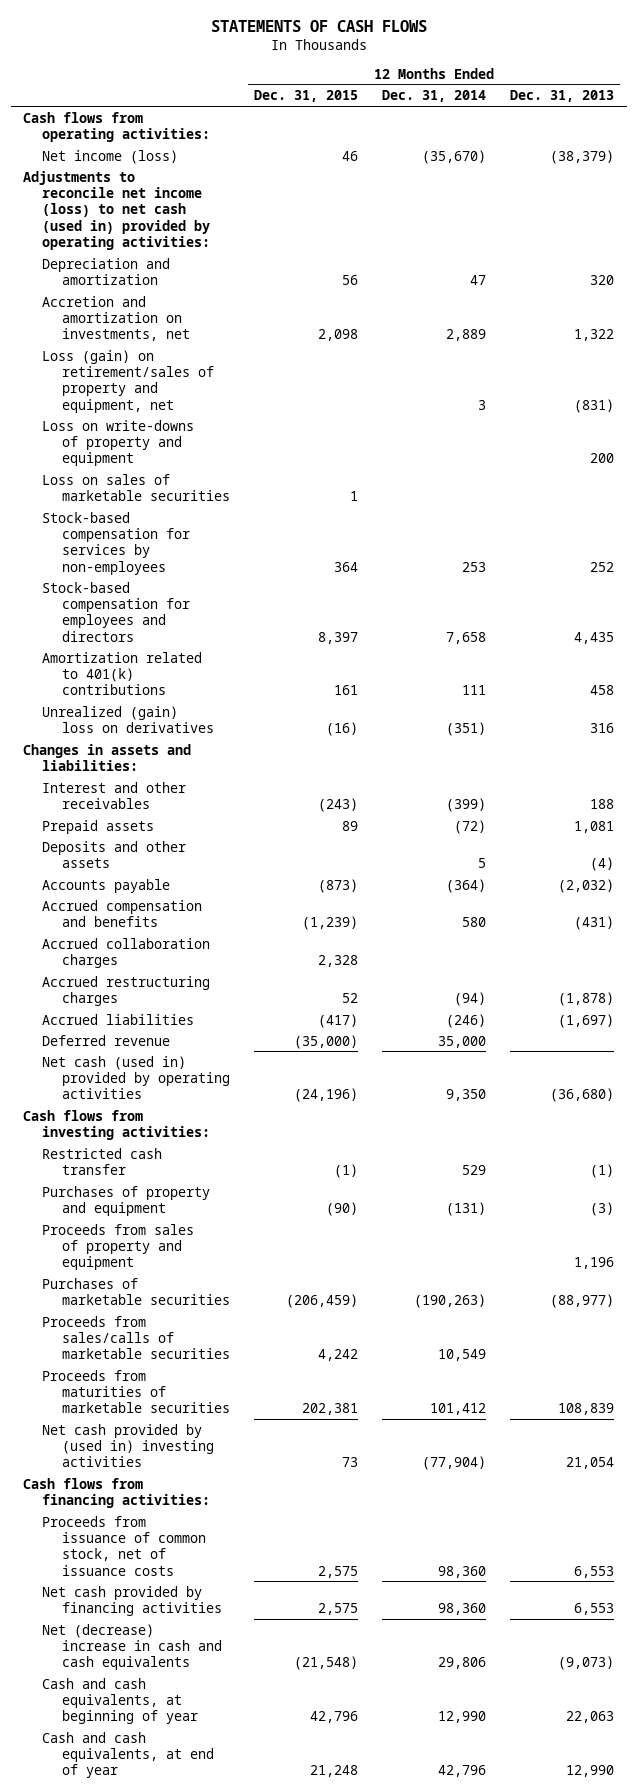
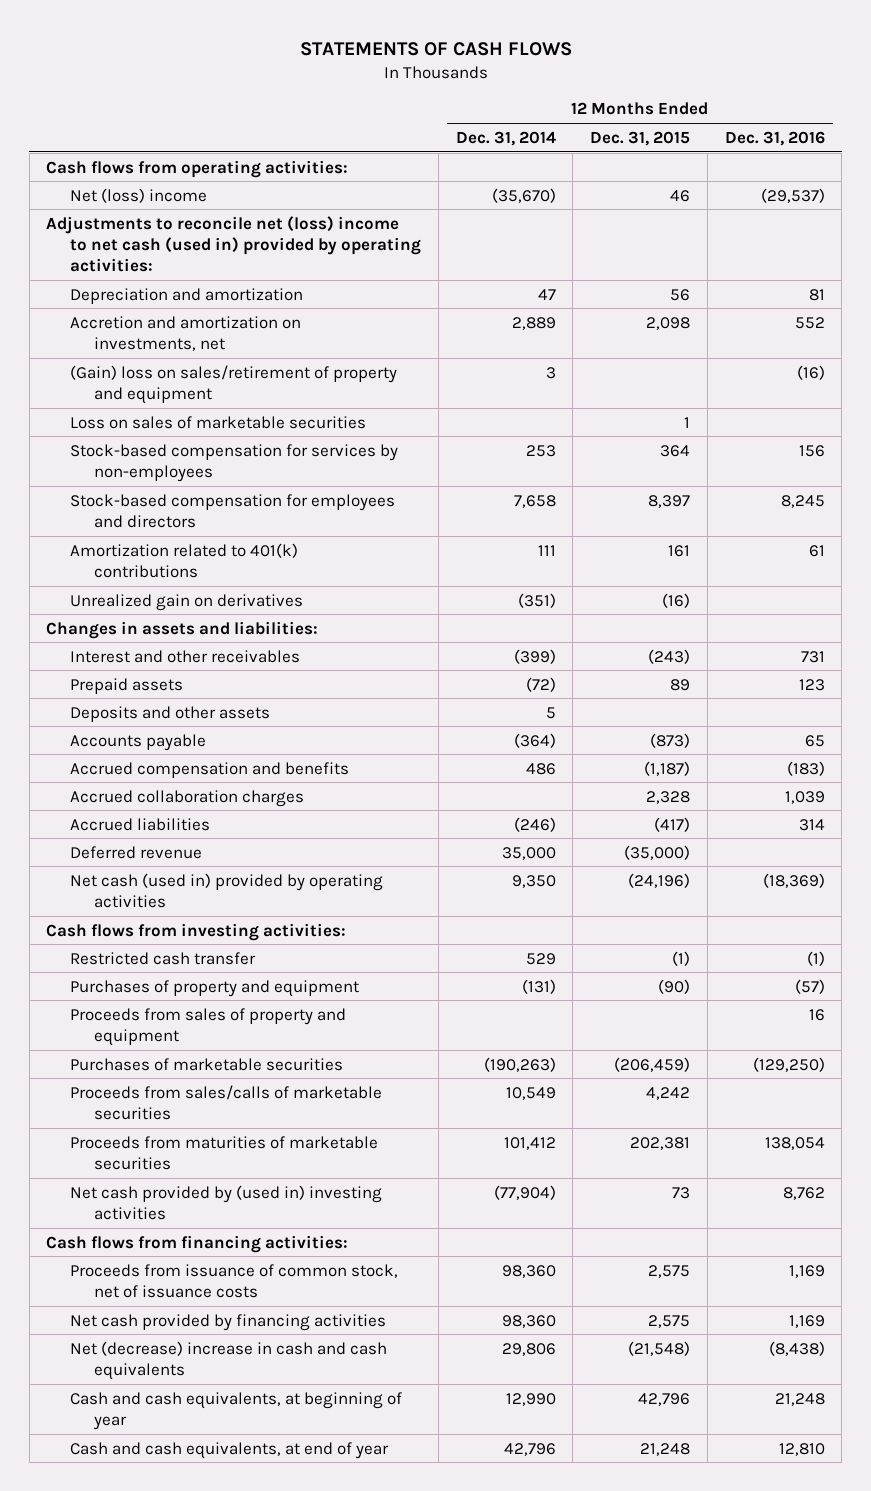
- | 12 Months Ended Dec. 31, 2015 | 12 Months Ended Dec. 31, 2014 | 12 Months Ended Dec. 31, 2013
+ | 12 Months Ended Dec. 31, 2014 | 12 Months Ended Dec. 31, 2015 | 12 Months Ended Dec. 31, 2016
- Net income (loss) | 46 | (35,670) | (38,379)
- Adjustments to reconcile net income (loss) to net cash (used in) provided by operating activities:
+ Net (loss) income | (35,670) | 46 | (29,537)
+ Adjustments to reconcile net (loss) income to net cash (used in) provided by operating activities:
- Loss (gain) on retirement/sales of property and equipment, net | | 3 | (831)
- Loss on write-downs of property and equipment | | | 200
+ (Gain) loss on sales/retirement of property and equipment | 3 | | (16)
- Unrealized (gain) loss on derivatives | (16) | (351) | 316
+ Unrealized gain on derivatives | (351) | (16) |
- Accrued compensation and benefits | (1,239) | 580 | (431)
+ Accrued compensation and benefits | 486 | (1,187) | (183)
- Accrued restructuring charges | 52 | (94) | (1,878)

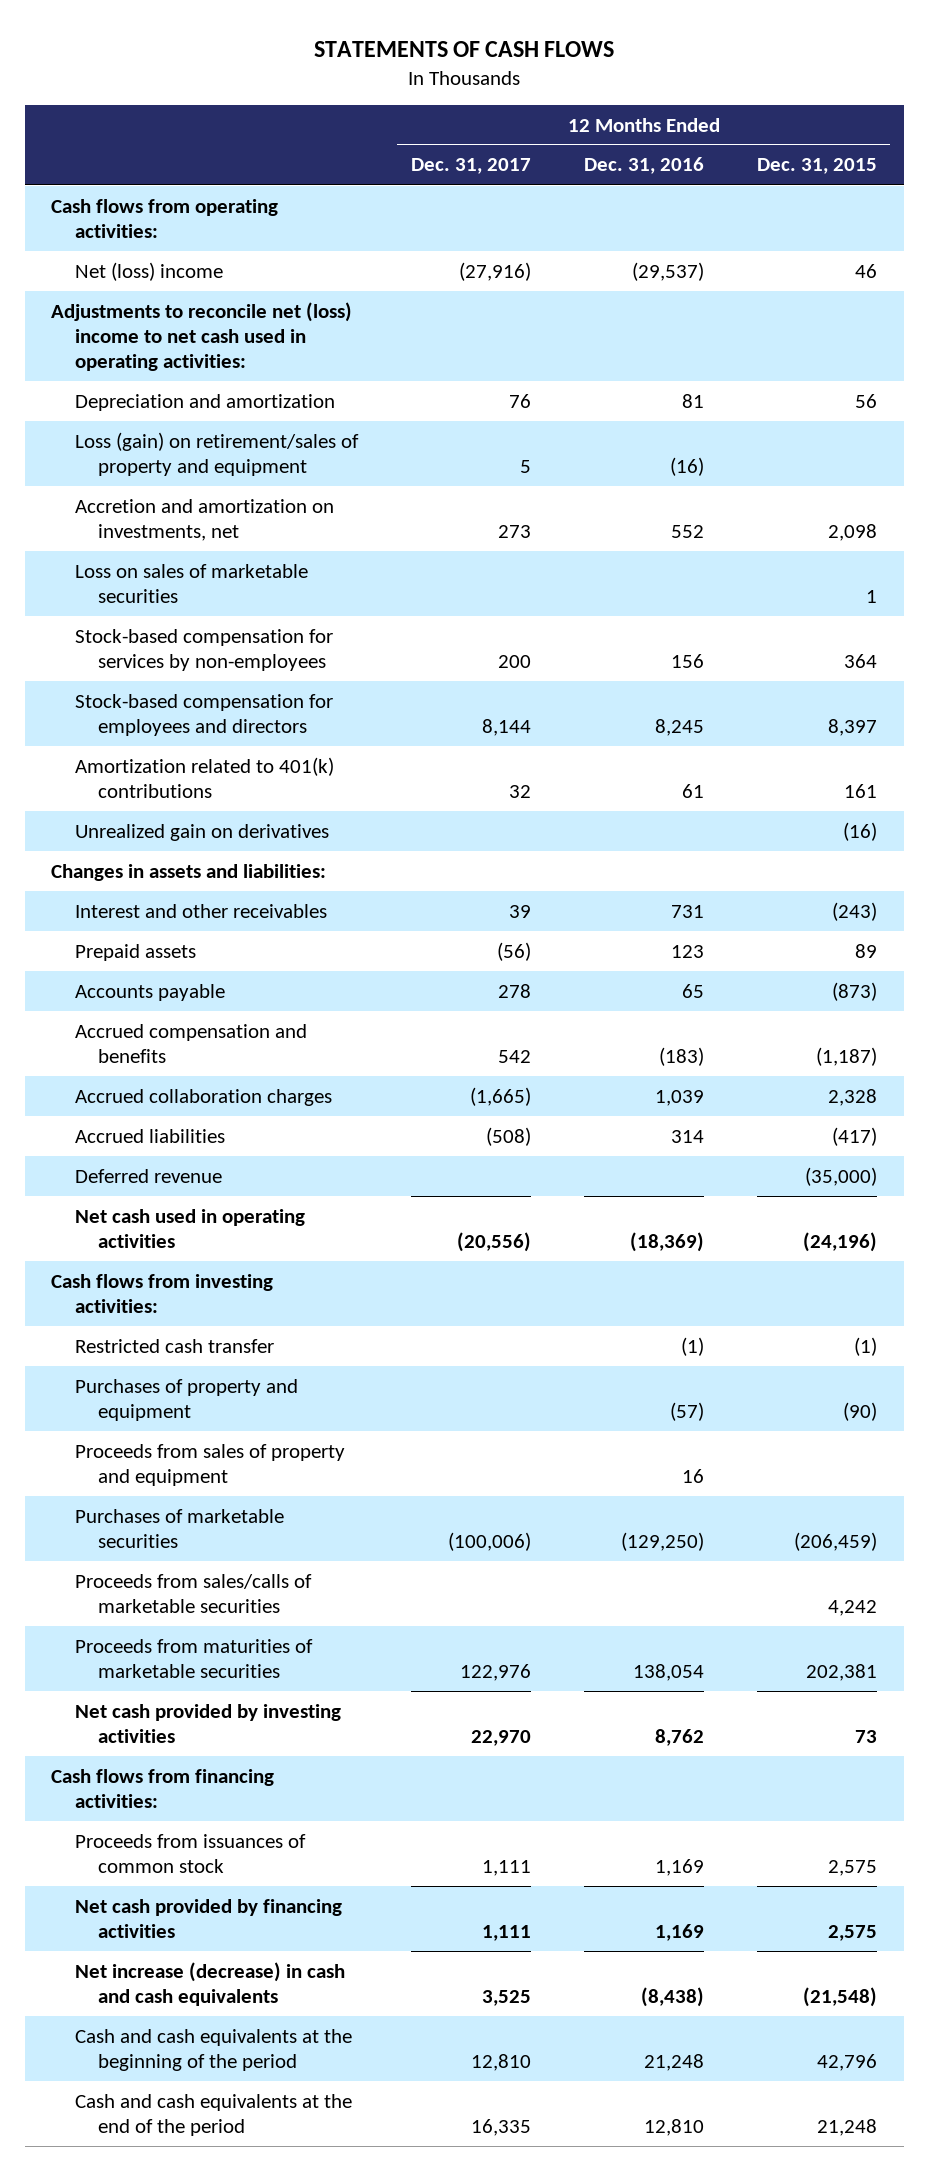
- | 12 Months Ended Dec. 31, 2014 | 12 Months Ended Dec. 31, 2015 | 12 Months Ended Dec. 31, 2016
+ | 12 Months Ended Dec. 31, 2017 | 12 Months Ended Dec. 31, 2016 | 12 Months Ended Dec. 31, 2015
- Adjustments to reconcile net (loss) income to net cash (used in) provided by operating activities:
+ Adjustments to reconcile net (loss) income to net cash used in operating activities:
+ Loss (gain) on retirement/sales of property and equipment | 5 | (16) |
- (Gain) loss on sales/retirement of property and equipment | 3 | | (16)
- Deposits and other assets | 5 | |
- Net cash (used in) provided by operating activities | 9,350 | (24,196) | (18,369)
+ Net cash used in operating activities | (20,556) | (18,369) | (24,196)
- Net cash provided by (used in) investing activities | (77,904) | 73 | 8,762
+ Net cash provided by investing activities | 22,970 | 8,762 | 73
- Proceeds from issuance of common stock, net of issuance costs | 98,360 | 2,575 | 1,169
+ Proceeds from issuances of common stock | 1,111 | 1,169 | 2,575
- Net (decrease) increase in cash and cash equivalents | 29,806 | (21,548) | (8,438)
- Cash and cash equivalents, at beginning of year | 12,990 | 42,796 | 21,248
- Cash and cash equivalents, at end of year | 42,796 | 21,248 | 12,810
+ Net increase (decrease) in cash and cash equivalents | 3,525 | (8,438) | (21,548)
+ Cash and cash equivalents at the beginning of the period | 12,810 | 21,248 | 42,796
+ Cash and cash equivalents at the end of the period | 16,335 | 12,810 | 21,248

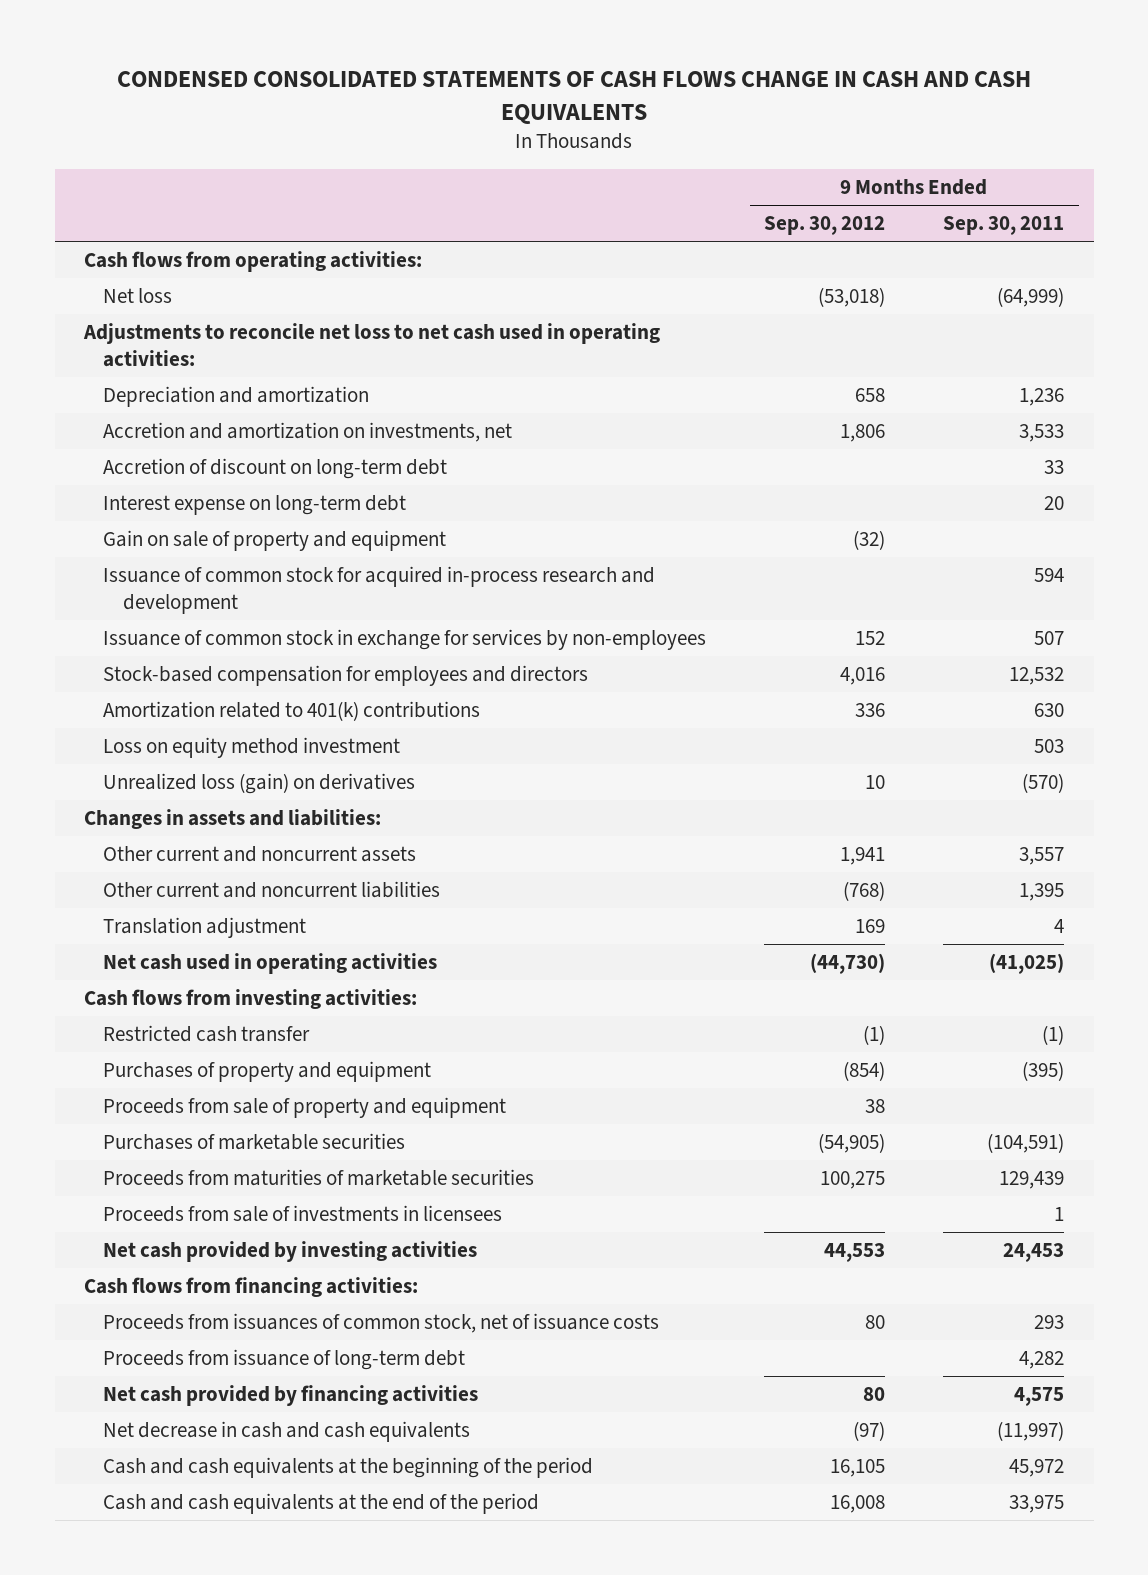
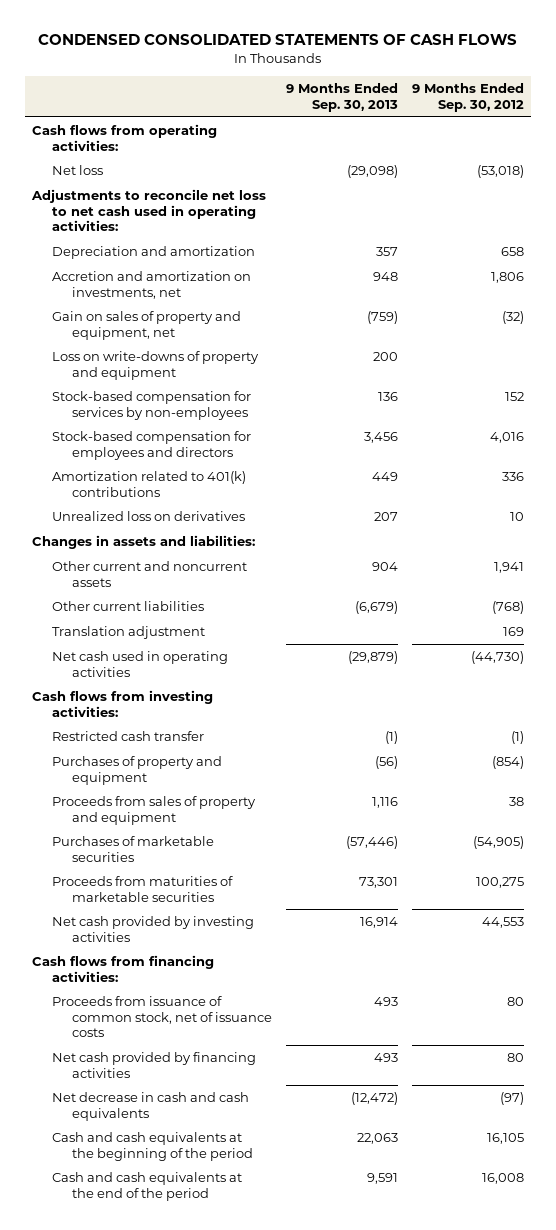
- CONDENSED CONSOLIDATED STATEMENTS OF CASH FLOWS CHANGE IN CASH AND CASH EQUIVALENTS
+ CONDENSED CONSOLIDATED STATEMENTS OF CASH FLOWS
- | 9 Months Ended Sep. 30, 2012 | 9 Months Ended Sep. 30, 2011
+ | 9 Months Ended Sep. 30, 2013 | 9 Months Ended Sep. 30, 2012
- Accretion of discount on long-term debt | | 33
- Interest expense on long-term debt | | 20
- Gain on sale of property and equipment | (32) |
- Issuance of common stock for acquired in-process research and development | | 594
- Issuance of common stock in exchange for services by non-employees | 152 | 507
+ Gain on sales of property and equipment, net | (759) | (32)
+ Loss on write-downs of property and equipment | 200 |
+ Stock-based compensation for services by non-employees | 136 | 152
- Loss on equity method investment | | 503
- Unrealized loss (gain) on derivatives | 10 | (570)
+ Unrealized loss on derivatives | 207 | 10
- Other current and noncurrent liabilities | (768) | 1,395
+ Other current liabilities | (6,679) | (768)
- Proceeds from sale of property and equipment | 38 |
+ Proceeds from sales of property and equipment | 1,116 | 38
- Proceeds from sale of investments in licensees | | 1
- Proceeds from issuances of common stock, net of issuance costs | 80 | 293
- Proceeds from issuance of long-term debt | | 4,282
+ Proceeds from issuance of common stock, net of issuance costs | 493 | 80

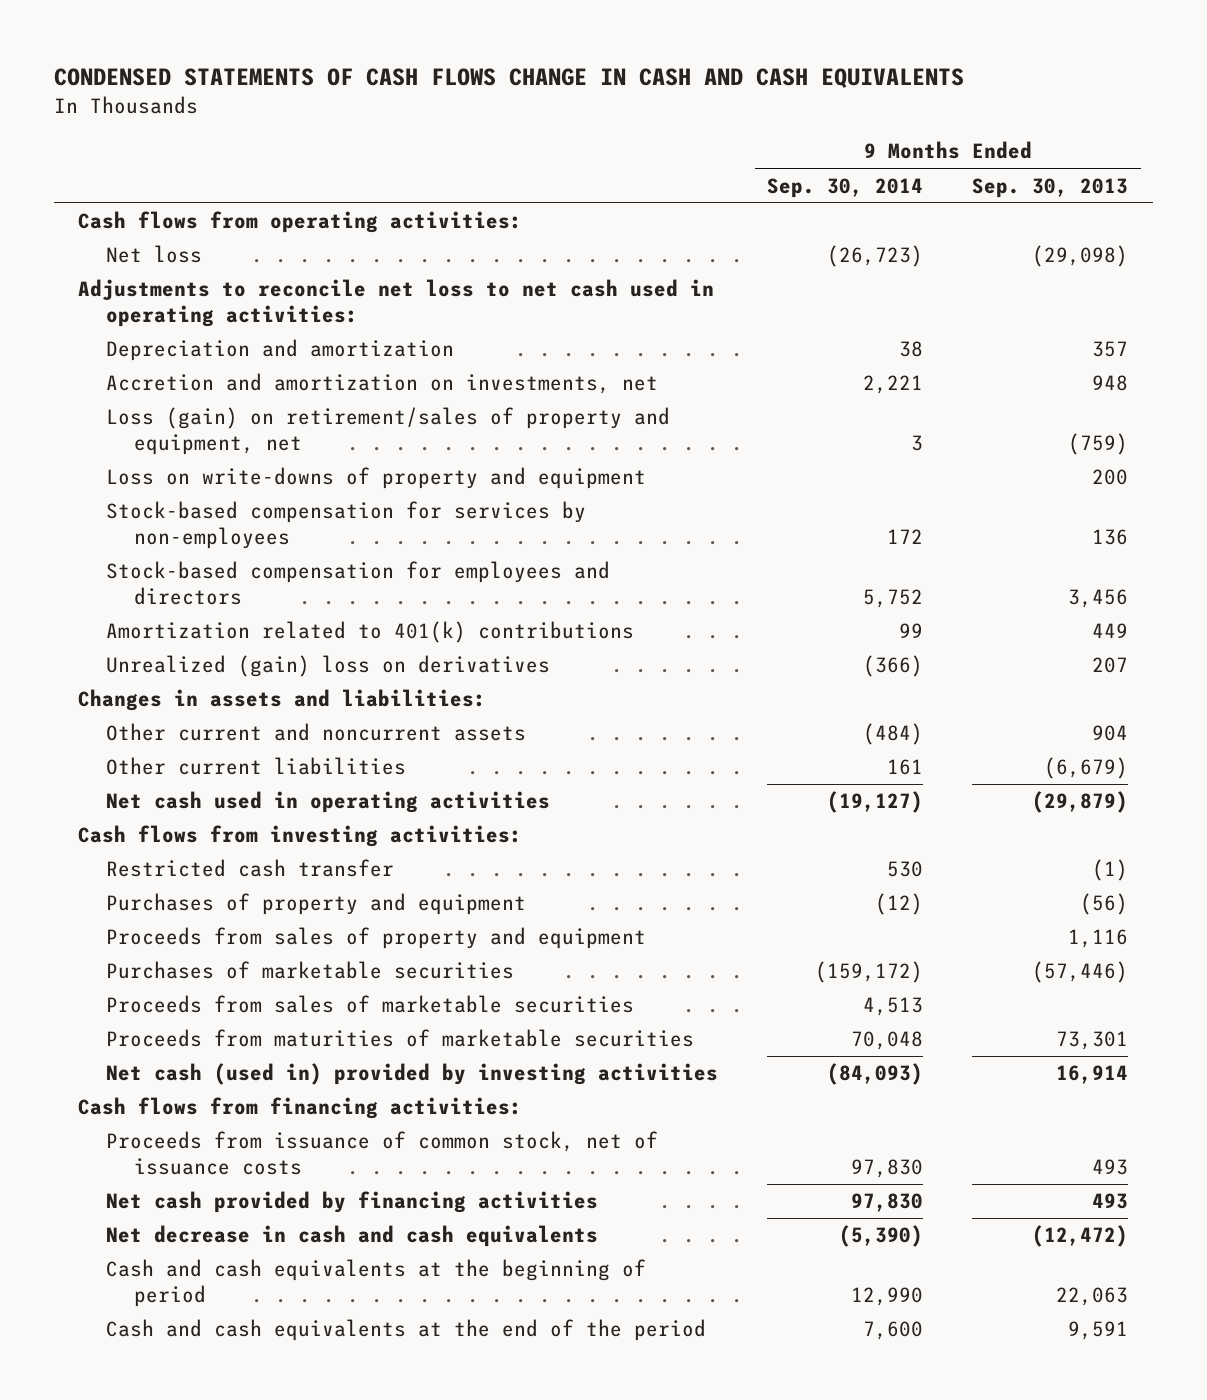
- CONDENSED CONSOLIDATED STATEMENTS OF CASH FLOWS
+ CONDENSED STATEMENTS OF CASH FLOWS CHANGE IN CASH AND CASH EQUIVALENTS
- | 9 Months Ended Sep. 30, 2013 | 9 Months Ended Sep. 30, 2012
+ | 9 Months Ended Sep. 30, 2014 | 9 Months Ended Sep. 30, 2013
- Gain on sales of property and equipment, net | (759) | (32)
+ Loss (gain) on retirement/sales of property and equipment, net | 3 | (759)
- Unrealized loss on derivatives | 207 | 10
+ Unrealized (gain) loss on derivatives | (366) | 207
- Translation adjustment | | 169
+ Proceeds from sales of marketable securities | 4,513 |
- Net cash provided by investing activities | 16,914 | 44,553
+ Net cash (used in) provided by investing activities | (84,093) | 16,914
- Cash and cash equivalents at the beginning of the period | 22,063 | 16,105
+ Cash and cash equivalents at the beginning of period | 12,990 | 22,063

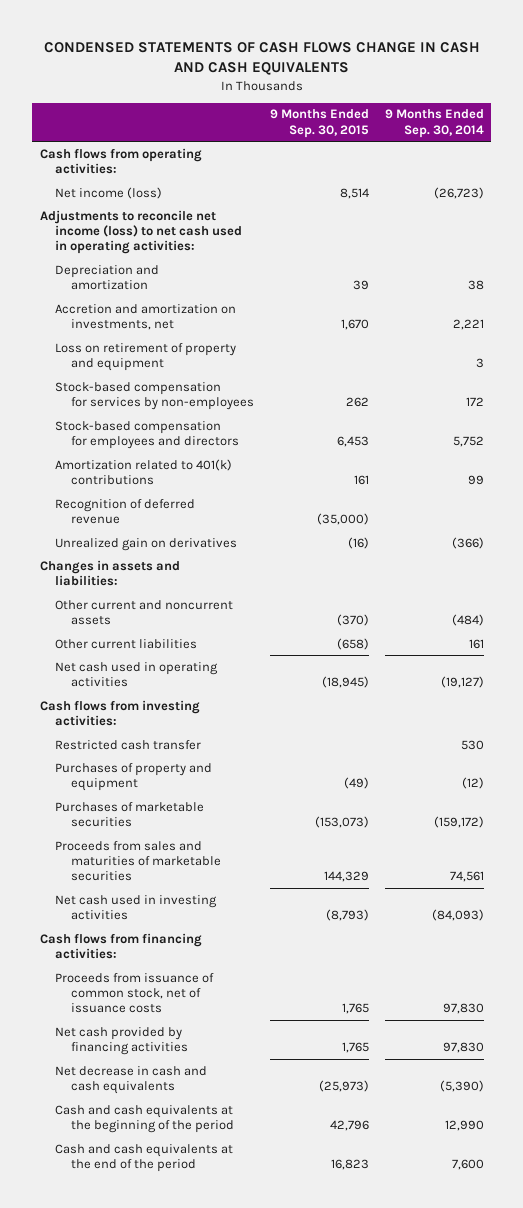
- | 9 Months Ended Sep. 30, 2014 | 9 Months Ended Sep. 30, 2013
+ | 9 Months Ended Sep. 30, 2015 | 9 Months Ended Sep. 30, 2014
- Net loss | (26,723) | (29,098)
- Adjustments to reconcile net loss to net cash used in operating activities:
+ Net income (loss) | 8,514 | (26,723)
+ Adjustments to reconcile net income (loss) to net cash used in operating activities:
- Loss (gain) on retirement/sales of property and equipment, net | 3 | (759)
- Loss on write-downs of property and equipment | | 200
+ Loss on retirement of property and equipment | | 3
- Unrealized (gain) loss on derivatives | (366) | 207
+ Recognition of deferred revenue | (35,000) |
+ Unrealized gain on derivatives | (16) | (366)
- Proceeds from sales of property and equipment | | 1,116
- Proceeds from sales of marketable securities | 4,513 |
- Proceeds from maturities of marketable securities | 70,048 | 73,301
- Net cash (used in) provided by investing activities | (84,093) | 16,914
+ Proceeds from sales and maturities of marketable securities | 144,329 | 74,561
+ Net cash used in investing activities | (8,793) | (84,093)
- Cash and cash equivalents at the beginning of period | 12,990 | 22,063
+ Cash and cash equivalents at the beginning of the period | 42,796 | 12,990

